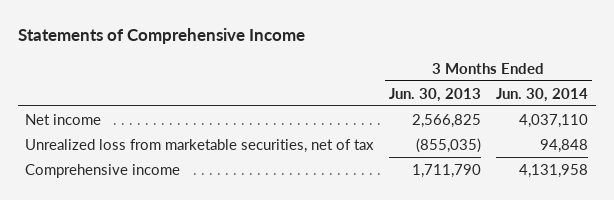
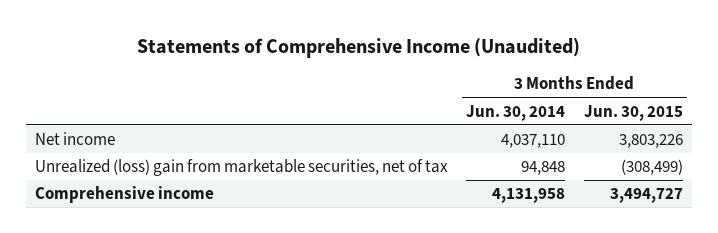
- Statements of Comprehensive Income
+ Statements of Comprehensive Income (Unaudited)
- | 3 Months Ended Jun. 30, 2013 | 3 Months Ended Jun. 30, 2014
+ | 3 Months Ended Jun. 30, 2014 | 3 Months Ended Jun. 30, 2015
- Unrealized loss from marketable securities, net of tax | (855,035) | 94,848
+ Unrealized (loss) gain from marketable securities, net of tax | 94,848 | (308,499)

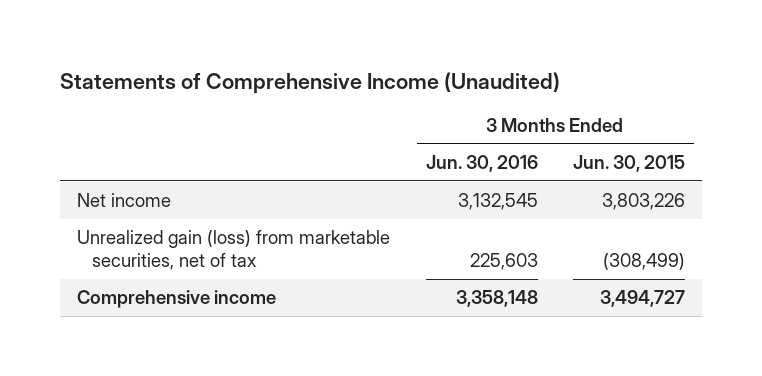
- | 3 Months Ended Jun. 30, 2014 | 3 Months Ended Jun. 30, 2015
+ | 3 Months Ended Jun. 30, 2016 | 3 Months Ended Jun. 30, 2015
- Unrealized (loss) gain from marketable securities, net of tax | 94,848 | (308,499)
+ Unrealized gain (loss) from marketable securities, net of tax | 225,603 | (308,499)

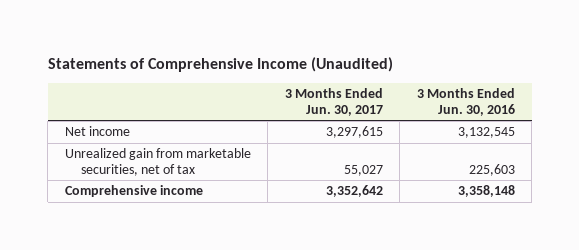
- | 3 Months Ended Jun. 30, 2016 | 3 Months Ended Jun. 30, 2015
+ | 3 Months Ended Jun. 30, 2017 | 3 Months Ended Jun. 30, 2016
- Unrealized gain (loss) from marketable securities, net of tax | 225,603 | (308,499)
+ Unrealized gain from marketable securities, net of tax | 55,027 | 225,603

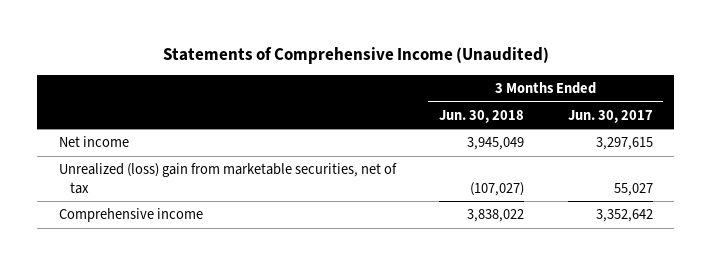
- | 3 Months Ended Jun. 30, 2017 | 3 Months Ended Jun. 30, 2016
+ | 3 Months Ended Jun. 30, 2018 | 3 Months Ended Jun. 30, 2017
- Unrealized gain from marketable securities, net of tax | 55,027 | 225,603
+ Unrealized (loss) gain from marketable securities, net of tax | (107,027) | 55,027

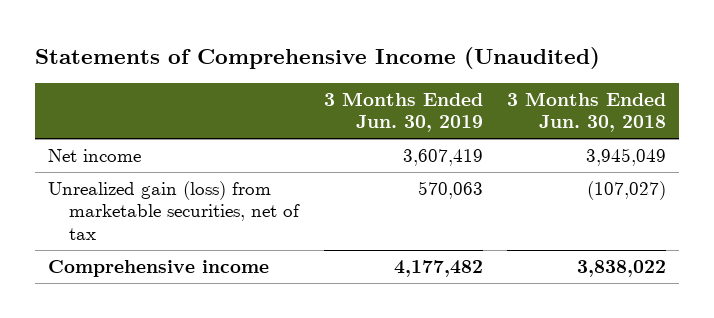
- | 3 Months Ended Jun. 30, 2018 | 3 Months Ended Jun. 30, 2017
+ | 3 Months Ended Jun. 30, 2019 | 3 Months Ended Jun. 30, 2018
- Unrealized (loss) gain from marketable securities, net of tax | (107,027) | 55,027
+ Unrealized gain (loss) from marketable securities, net of tax | 570,063 | (107,027)

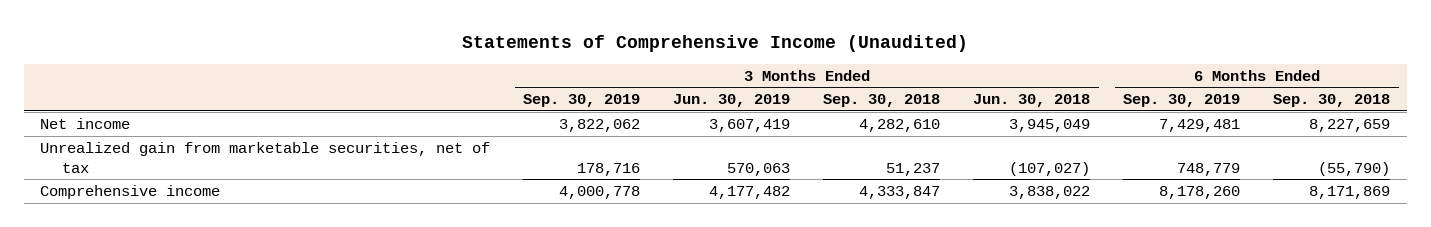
- | 3 Months Ended Jun. 30, 2019 | 3 Months Ended Jun. 30, 2018
+ | 3 Months Ended Sep. 30, 2019 | 3 Months Ended Jun. 30, 2019 | 3 Months Ended Sep. 30, 2018 | 3 Months Ended Jun. 30, 2018 | 6 Months Ended Sep. 30, 2019 | 6 Months Ended Sep. 30, 2018
- Unrealized gain (loss) from marketable securities, net of tax | 570,063 | (107,027)
+ Unrealized gain from marketable securities, net of tax | 178,716 | 570,063 | 51,237 | (107,027) | 748,779 | (55,790)

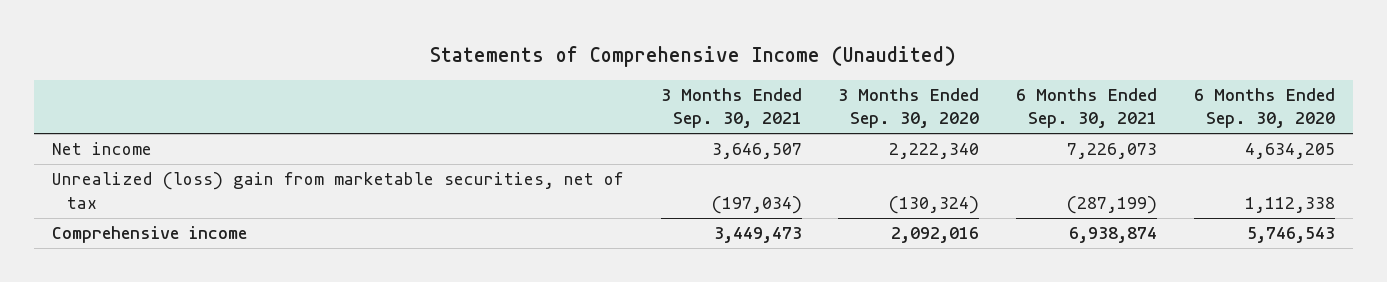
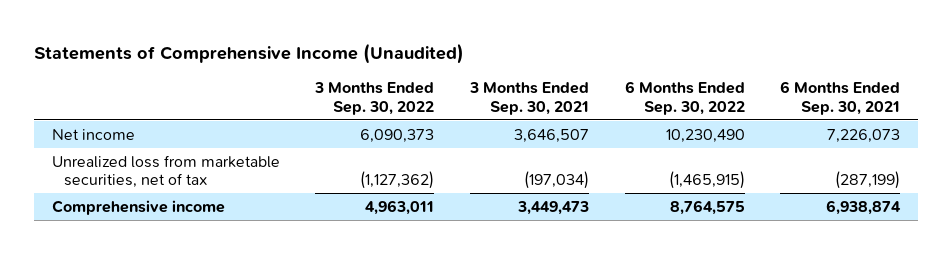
- | 3 Months Ended Sep. 30, 2021 | 3 Months Ended Sep. 30, 2020 | 6 Months Ended Sep. 30, 2021 | 6 Months Ended Sep. 30, 2020
+ | 3 Months Ended Sep. 30, 2022 | 3 Months Ended Sep. 30, 2021 | 6 Months Ended Sep. 30, 2022 | 6 Months Ended Sep. 30, 2021
- Unrealized (loss) gain from marketable securities, net of tax | (197,034) | (130,324) | (287,199) | 1,112,338
+ Unrealized loss from marketable securities, net of tax | (1,127,362) | (197,034) | (1,465,915) | (287,199)

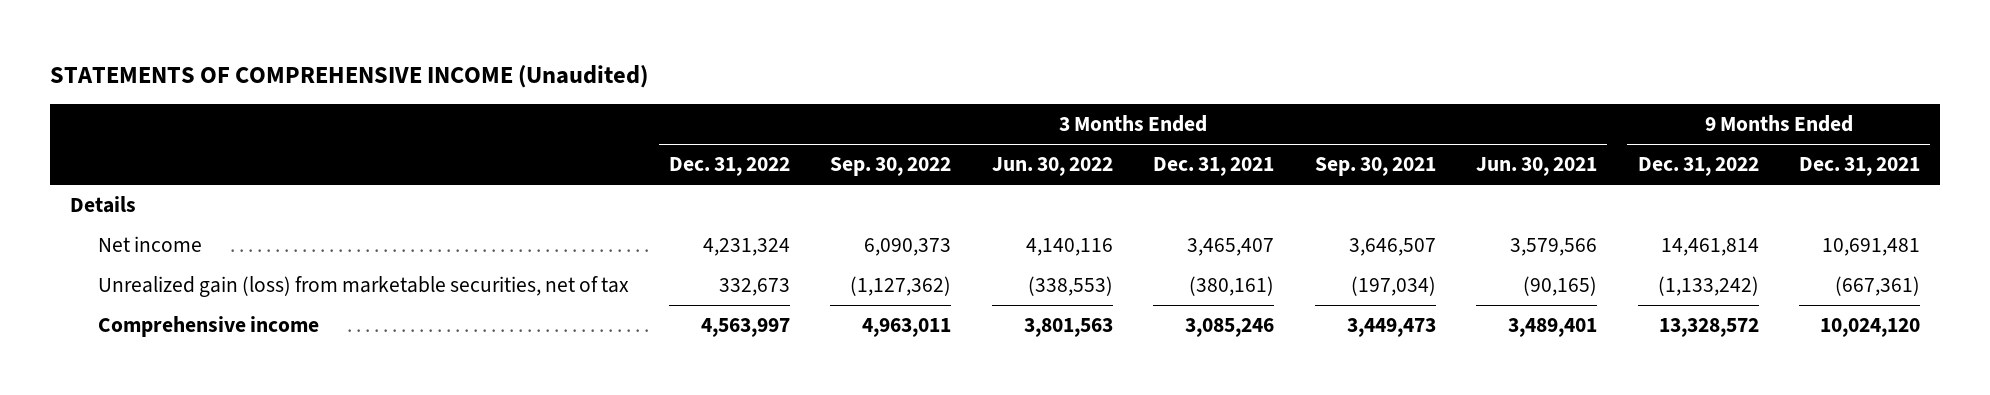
- Statements of Comprehensive Income (Unaudited)
+ STATEMENTS OF COMPREHENSIVE INCOME (Unaudited)
- | 3 Months Ended Sep. 30, 2022 | 3 Months Ended Sep. 30, 2021 | 6 Months Ended Sep. 30, 2022 | 6 Months Ended Sep. 30, 2021
+ | 3 Months Ended Dec. 31, 2022 | 3 Months Ended Sep. 30, 2022 | 3 Months Ended Jun. 30, 2022 | 3 Months Ended Dec. 31, 2021 | 3 Months Ended Sep. 30, 2021 | 3 Months Ended Jun. 30, 2021 | 9 Months Ended Dec. 31, 2022 | 9 Months Ended Dec. 31, 2021
+ Details
- Unrealized loss from marketable securities, net of tax | (1,127,362) | (197,034) | (1,465,915) | (287,199)
+ Unrealized gain (loss) from marketable securities, net of tax | 332,673 | (1,127,362) | (338,553) | (380,161) | (197,034) | (90,165) | (1,133,242) | (667,361)

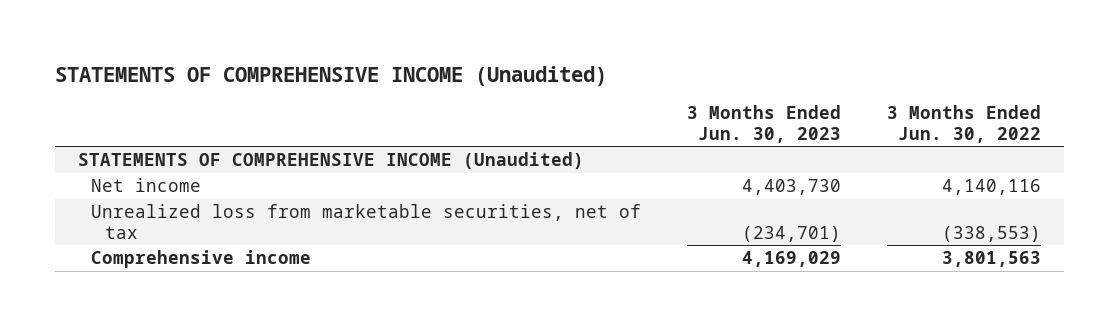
- | 3 Months Ended Dec. 31, 2022 | 3 Months Ended Sep. 30, 2022 | 3 Months Ended Jun. 30, 2022 | 3 Months Ended Dec. 31, 2021 | 3 Months Ended Sep. 30, 2021 | 3 Months Ended Jun. 30, 2021 | 9 Months Ended Dec. 31, 2022 | 9 Months Ended Dec. 31, 2021
+ | 3 Months Ended Jun. 30, 2023 | 3 Months Ended Jun. 30, 2022
- Details
+ STATEMENTS OF COMPREHENSIVE INCOME (Unaudited)
- Unrealized gain (loss) from marketable securities, net of tax | 332,673 | (1,127,362) | (338,553) | (380,161) | (197,034) | (90,165) | (1,133,242) | (667,361)
+ Unrealized loss from marketable securities, net of tax | (234,701) | (338,553)

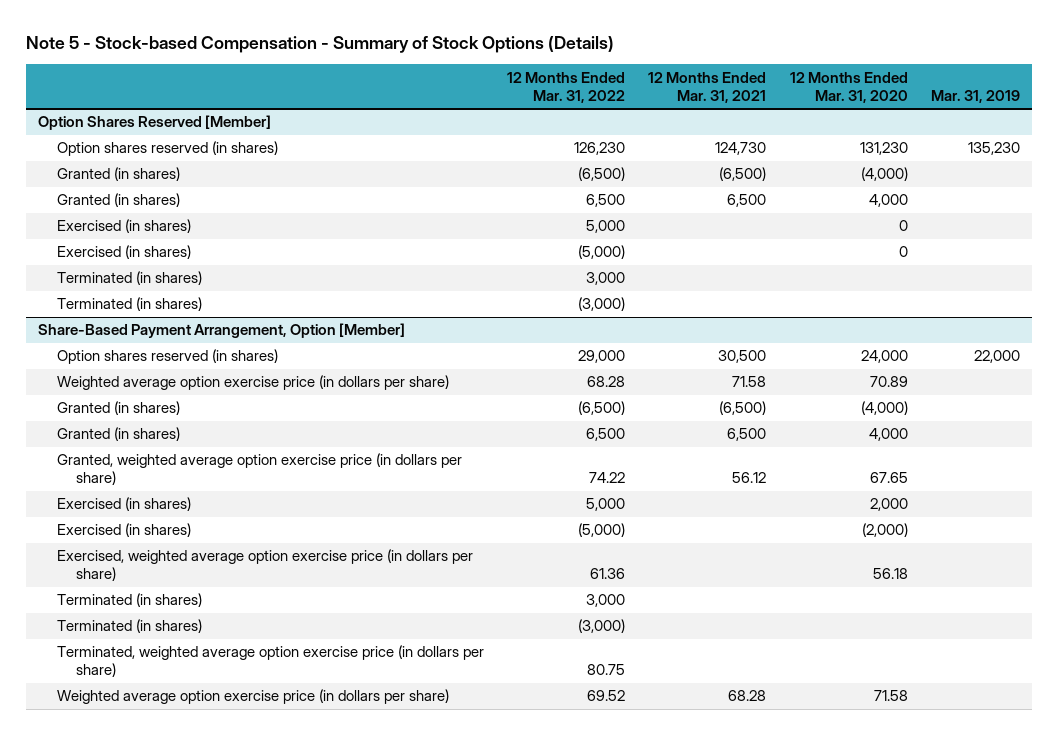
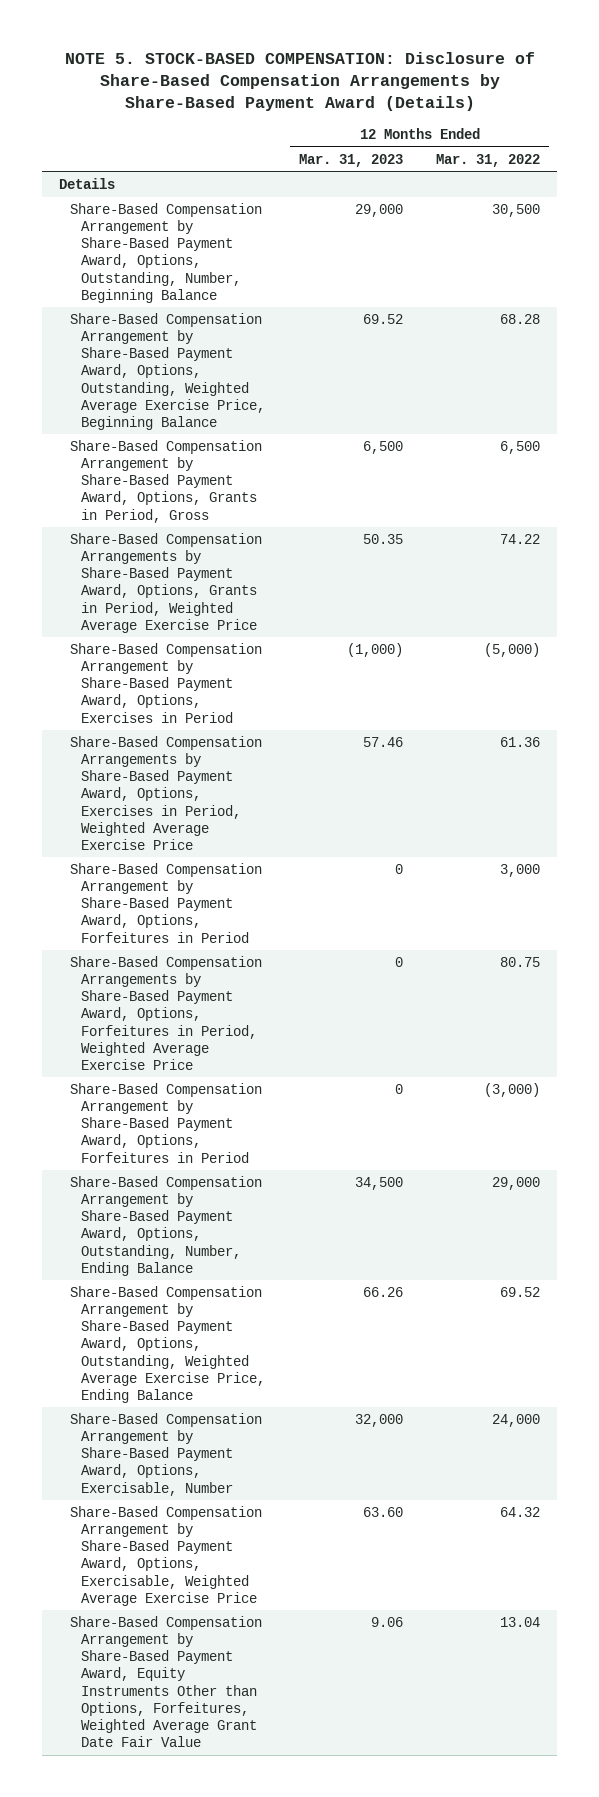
- Note 5 - Stock-based Compensation - Summary of Stock Options (Details)
+ NOTE 5. STOCK-BASED COMPENSATION: Disclosure of Share-Based Compensation Arrangements by Share-Based Payment Award (Details)
- | 12 Months Ended Mar. 31, 2022 | 12 Months Ended Mar. 31, 2021 | 12 Months Ended Mar. 31, 2020 | Mar. 31, 2019
+ | 12 Months Ended Mar. 31, 2023 | 12 Months Ended Mar. 31, 2022
- Option Shares Reserved [Member]
- Option shares reserved (in shares) | 126,230 | 124,730 | 131,230 | 135,230
- Granted (in shares) | (6,500) | (6,500) | (4,000) |
- Granted (in shares) | 6,500 | 6,500 | 4,000 |
- Exercised (in shares) | 5,000 | | 0 |
- Exercised (in shares) | (5,000) | | 0 |
- Terminated (in shares) | 3,000 | | |
- Terminated (in shares) | (3,000) | | |
- Share-Based Payment Arrangement, Option [Member]
- Option shares reserved (in shares) | 29,000 | 30,500 | 24,000 | 22,000
- Weighted average option exercise price (in dollars per share) | 68.28 | 71.58 | 70.89 |
- Granted (in shares) | (6,500) | (6,500) | (4,000) |
- Granted (in shares) | 6,500 | 6,500 | 4,000 |
- Granted, weighted average option exercise price (in dollars per share) | 74.22 | 56.12 | 67.65 |
- Exercised (in shares) | 5,000 | | 2,000 |
- Exercised (in shares) | (5,000) | | (2,000) |
- Exercised, weighted average option exercise price (in dollars per share) | 61.36 | | 56.18 |
- Terminated (in shares) | 3,000 | | |
- Terminated (in shares) | (3,000) | | |
- Terminated, weighted average option exercise price (in dollars per share) | 80.75 | | |
- Weighted average option exercise price (in dollars per share) | 69.52 | 68.28 | 71.58 |
+ Details
+ Share-Based Compensation Arrangement by Share-Based Payment Award, Options, Outstanding, Number, Beginning Balance | 29,000 | 30,500
+ Share-Based Compensation Arrangement by Share-Based Payment Award, Options, Outstanding, Weighted Average Exercise Price, Beginning Balance | 69.52 | 68.28
+ Share-Based Compensation Arrangement by Share-Based Payment Award, Options, Grants in Period, Gross | 6,500 | 6,500
+ Share-Based Compensation Arrangements by Share-Based Payment Award, Options, Grants in Period, Weighted Average Exercise Price | 50.35 | 74.22
+ Share-Based Compensation Arrangement by Share-Based Payment Award, Options, Exercises in Period | (1,000) | (5,000)
+ Share-Based Compensation Arrangements by Share-Based Payment Award, Options, Exercises in Period, Weighted Average Exercise Price | 57.46 | 61.36
+ Share-Based Compensation Arrangement by Share-Based Payment Award, Options, Forfeitures in Period | 0 | 3,000
+ Share-Based Compensation Arrangements by Share-Based Payment Award, Options, Forfeitures in Period, Weighted Average Exercise Price | 0 | 80.75
+ Share-Based Compensation Arrangement by Share-Based Payment Award, Options, Forfeitures in Period | 0 | (3,000)
+ Share-Based Compensation Arrangement by Share-Based Payment Award, Options, Outstanding, Number, Ending Balance | 34,500 | 29,000
+ Share-Based Compensation Arrangement by Share-Based Payment Award, Options, Outstanding, Weighted Average Exercise Price, Ending Balance | 66.26 | 69.52
+ Share-Based Compensation Arrangement by Share-Based Payment Award, Options, Exercisable, Number | 32,000 | 24,000
+ Share-Based Compensation Arrangement by Share-Based Payment Award, Options, Exercisable, Weighted Average Exercise Price | 63.60 | 64.32
+ Share-Based Compensation Arrangement by Share-Based Payment Award, Equity Instruments Other than Options, Forfeitures, Weighted Average Grant Date Fair Value | 9.06 | 13.04

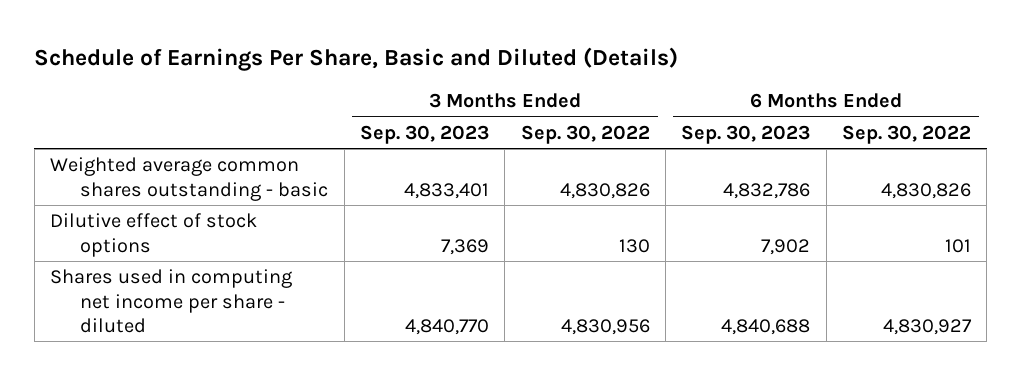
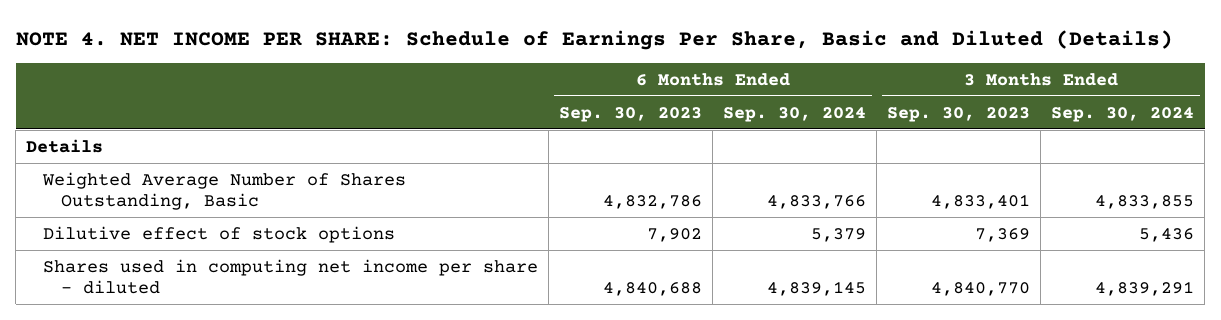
- Schedule of Earnings Per Share, Basic and Diluted (Details)
+ NOTE 4. NET INCOME PER SHARE: Schedule of Earnings Per Share, Basic and Diluted (Details)
- | 3 Months Ended Sep. 30, 2023 | 3 Months Ended Sep. 30, 2022 | 6 Months Ended Sep. 30, 2023 | 6 Months Ended Sep. 30, 2022
+ | 6 Months Ended Sep. 30, 2023 | 6 Months Ended Sep. 30, 2024 | 3 Months Ended Sep. 30, 2023 | 3 Months Ended Sep. 30, 2024
- Weighted average common shares outstanding - basic | 4,833,401 | 4,830,826 | 4,832,786 | 4,830,826
+ Details
+ Weighted Average Number of Shares Outstanding, Basic | 4,832,786 | 4,833,766 | 4,833,401 | 4,833,855

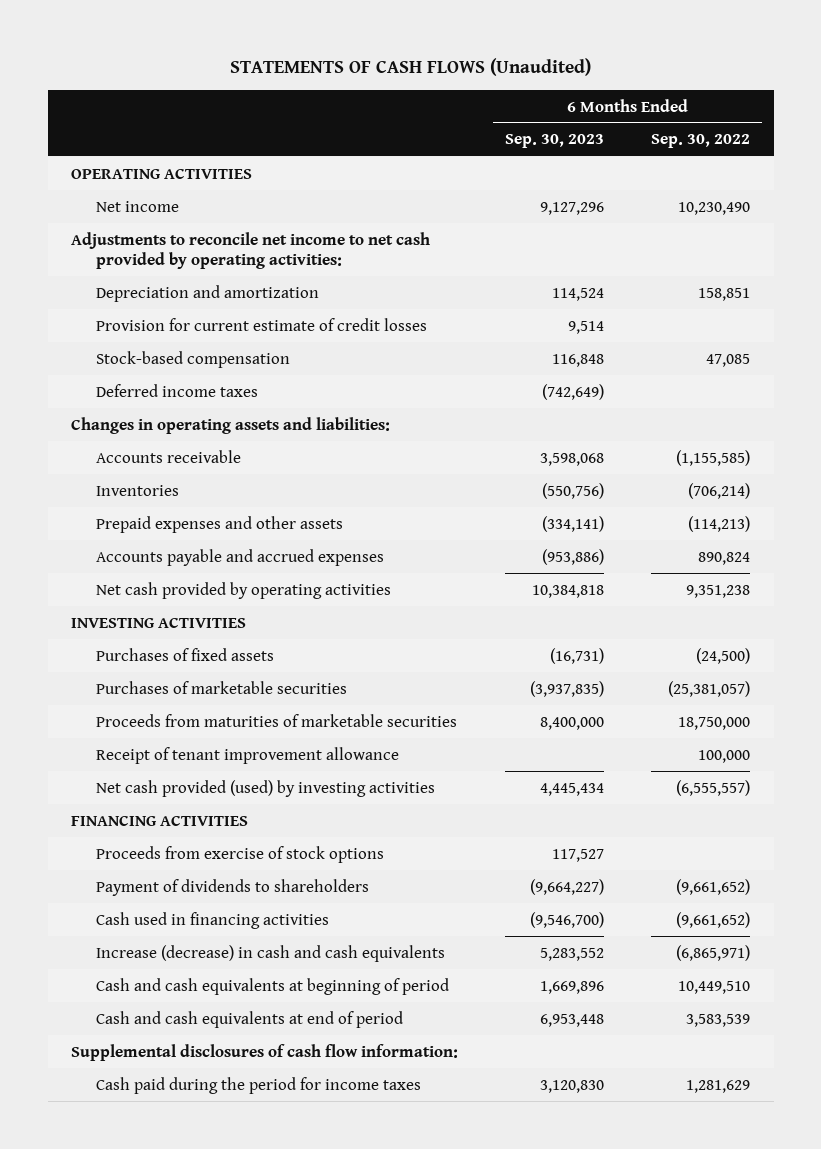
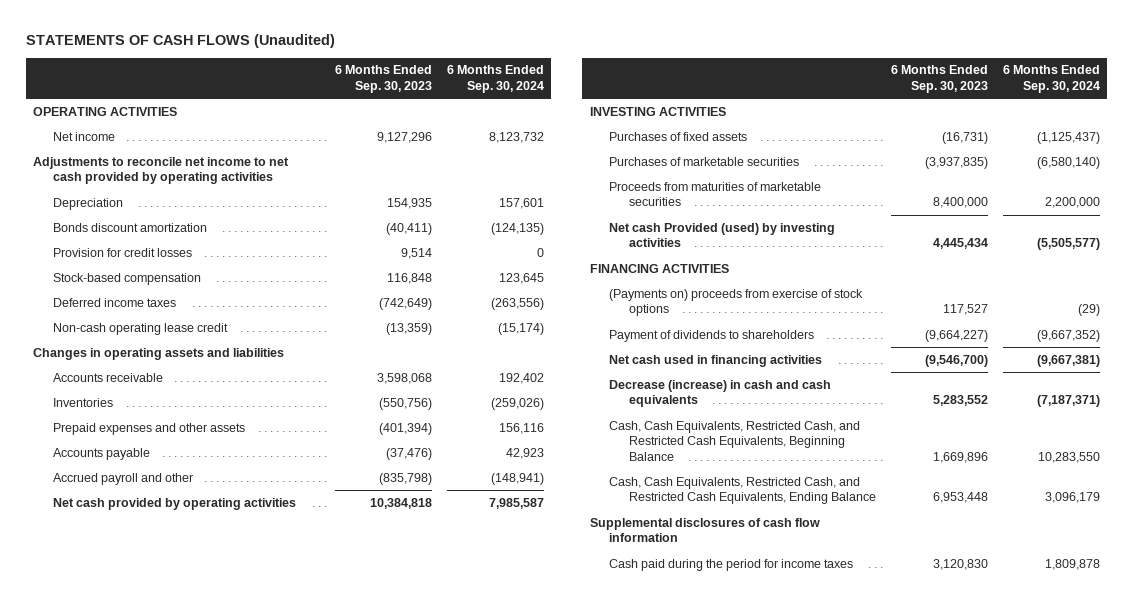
- | 6 Months Ended Sep. 30, 2023 | 6 Months Ended Sep. 30, 2022
+ | 6 Months Ended Sep. 30, 2023 | 6 Months Ended Sep. 30, 2024
- Adjustments to reconcile net income to net cash provided by operating activities:
- Depreciation and amortization | 114,524 | 158,851
- Provision for current estimate of credit losses | 9,514 |
+ Adjustments to reconcile net income to net cash provided by operating activities
+ Depreciation | 154,935 | 157,601
+ Bonds discount amortization | (40,411) | (124,135)
+ Provision for credit losses | 9,514 | 0
- Changes in operating assets and liabilities:
+ Non-cash operating lease credit | (13,359) | (15,174)
+ Changes in operating assets and liabilities
- Prepaid expenses and other assets | (334,141) | (114,213)
- Accounts payable and accrued expenses | (953,886) | 890,824
+ Prepaid expenses and other assets | (401,394) | 156,116
+ Accounts payable | (37,476) | 42,923
+ Accrued payroll and other | (835,798) | (148,941)
- Receipt of tenant improvement allowance | | 100,000
- Net cash provided (used) by investing activities | 4,445,434 | (6,555,557)
+ Net cash Provided (used) by investing activities | 4,445,434 | (5,505,577)
- Proceeds from exercise of stock options | 117,527 |
+ (Payments on) proceeds from exercise of stock options | 117,527 | (29)
- Cash used in financing activities | (9,546,700) | (9,661,652)
- Increase (decrease) in cash and cash equivalents | 5,283,552 | (6,865,971)
- Cash and cash equivalents at beginning of period | 1,669,896 | 10,449,510
- Cash and cash equivalents at end of period | 6,953,448 | 3,583,539
- Supplemental disclosures of cash flow information:
+ Net cash used in financing activities | (9,546,700) | (9,667,381)
+ Decrease (increase) in cash and cash equivalents | 5,283,552 | (7,187,371)
+ Cash, Cash Equivalents, Restricted Cash, and Restricted Cash Equivalents, Beginning Balance | 1,669,896 | 10,283,550
+ Cash, Cash Equivalents, Restricted Cash, and Restricted Cash Equivalents, Ending Balance | 6,953,448 | 3,096,179
+ Supplemental disclosures of cash flow information

